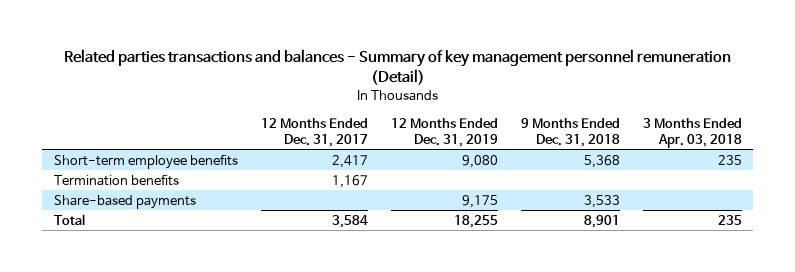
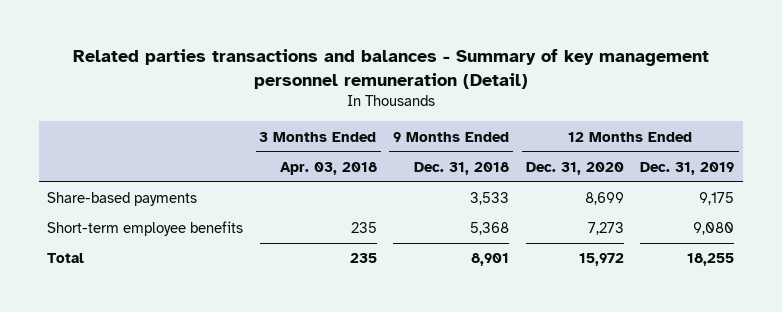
- | 12 Months Ended Dec. 31, 2017 | 12 Months Ended Dec. 31, 2019 | 9 Months Ended Dec. 31, 2018 | 3 Months Ended Apr. 03, 2018
+ | 3 Months Ended Apr. 03, 2018 | 9 Months Ended Dec. 31, 2018 | 12 Months Ended Dec. 31, 2020 | 12 Months Ended Dec. 31, 2019
- Termination benefits | 1,167 | | |
moved down: Short-term employee benefits | 235 | 5,368 | 7,273 | 9,080

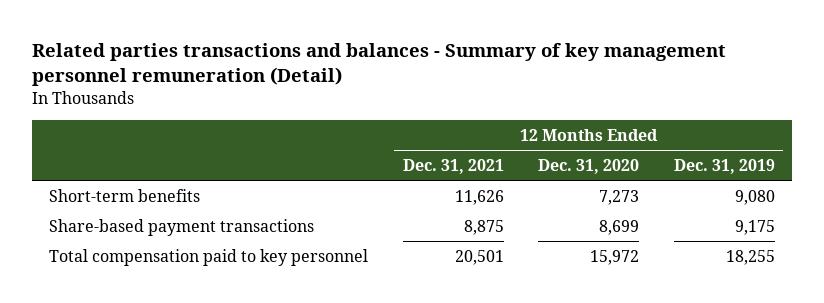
- | 3 Months Ended Apr. 03, 2018 | 9 Months Ended Dec. 31, 2018 | 12 Months Ended Dec. 31, 2020 | 12 Months Ended Dec. 31, 2019
+ | 12 Months Ended Dec. 31, 2021 | 12 Months Ended Dec. 31, 2020 | 12 Months Ended Dec. 31, 2019
- Share-based payments | | 3,533 | 8,699 | 9,175
- Short-term employee benefits | 235 | 5,368 | 7,273 | 9,080
- Total | 235 | 8,901 | 15,972 | 18,255
+ Short-term benefits | 11,626 | 7,273 | 9,080
+ Share-based payment transactions | 8,875 | 8,699 | 9,175
+ Total compensation paid to key personnel | 20,501 | 15,972 | 18,255

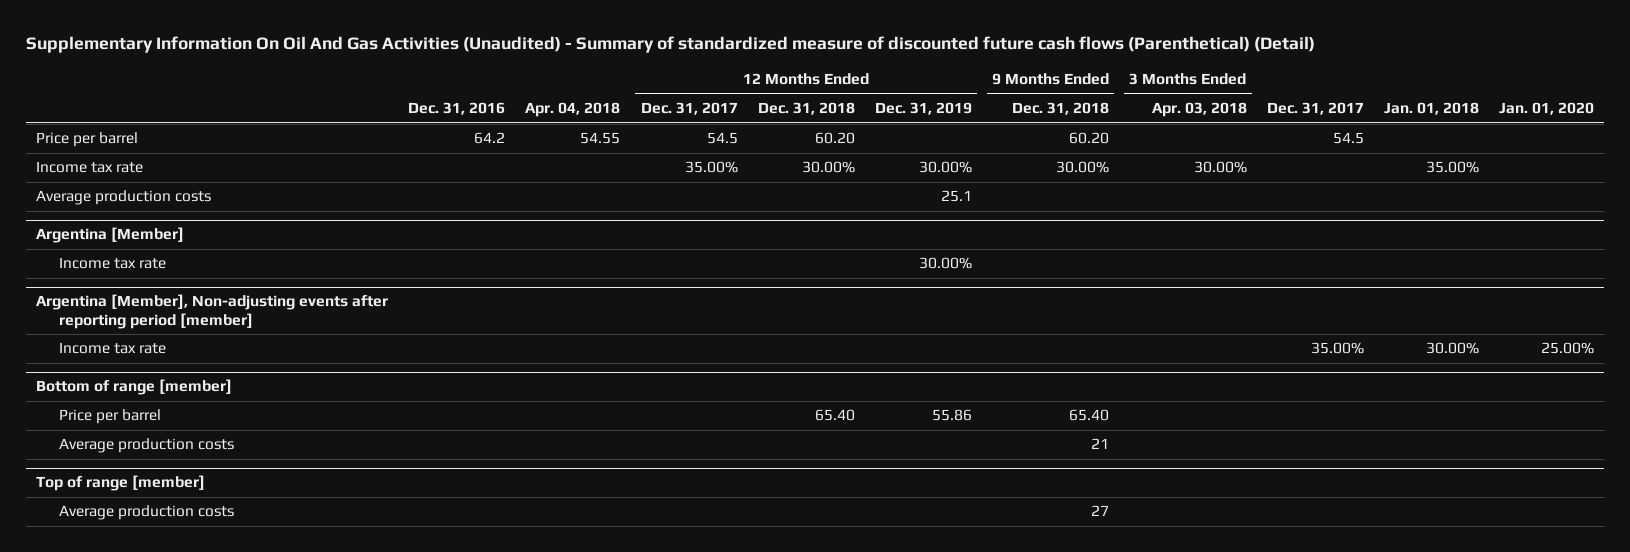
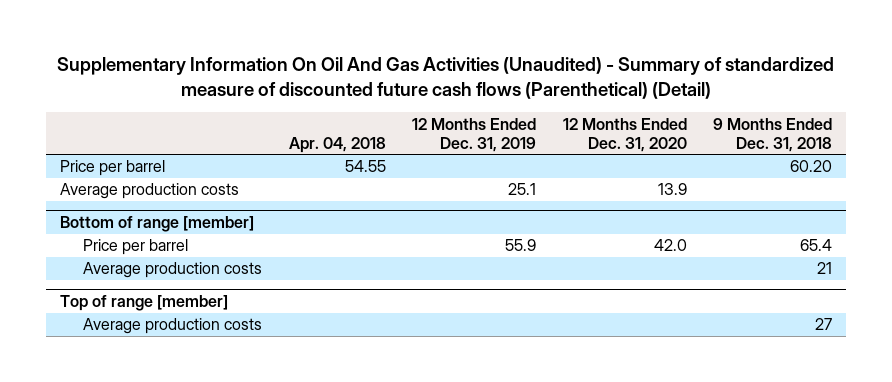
- | Dec. 31, 2016 | Apr. 04, 2018 | 12 Months Ended Dec. 31, 2017 | 12 Months Ended Dec. 31, 2018 | 12 Months Ended Dec. 31, 2019 | 9 Months Ended Dec. 31, 2018 | 3 Months Ended Apr. 03, 2018 | Dec. 31, 2017 | Jan. 01, 2018 | Jan. 01, 2020
+ | Apr. 04, 2018 | 12 Months Ended Dec. 31, 2019 | 12 Months Ended Dec. 31, 2020 | 9 Months Ended Dec. 31, 2018
- Income tax rate | | | 35.00% | 30.00% | 30.00% | 30.00% | 30.00% | | 35.00% |
- Argentina [Member]
- Income tax rate | | | | | 30.00% | | | | |
- Argentina [Member], Non-adjusting events after reporting period [member]
- Income tax rate | | | | | | | | 35.00% | 30.00% | 25.00%
@ Bottom of range [member]
- Price per barrel | | | | 65.40 | 55.86 | 65.40 | | | |
+ Price per barrel | | 55.9 | 42.0 | 65.4

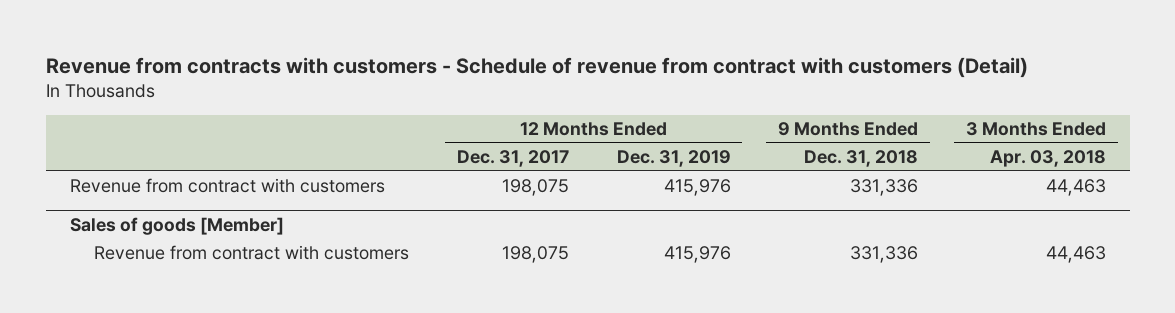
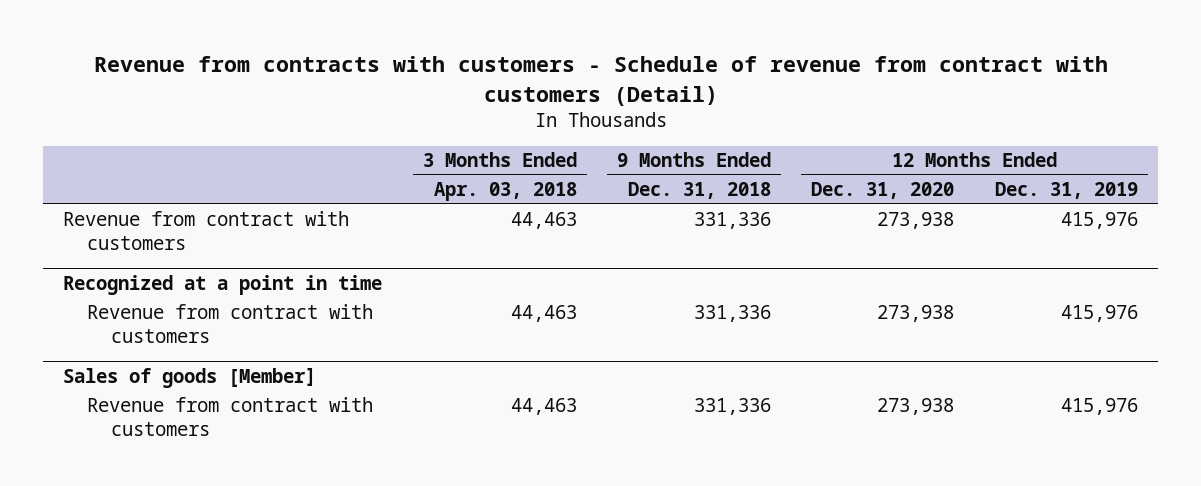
- | 12 Months Ended Dec. 31, 2017 | 12 Months Ended Dec. 31, 2019 | 9 Months Ended Dec. 31, 2018 | 3 Months Ended Apr. 03, 2018
+ | 3 Months Ended Apr. 03, 2018 | 9 Months Ended Dec. 31, 2018 | 12 Months Ended Dec. 31, 2020 | 12 Months Ended Dec. 31, 2019
+ Recognized at a point in time
+ Revenue from contract with customers | 44,463 | 331,336 | 273,938 | 415,976

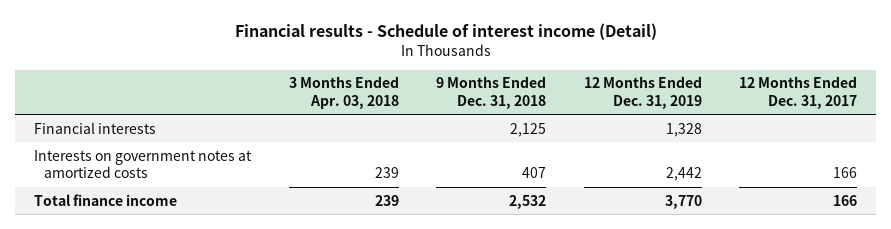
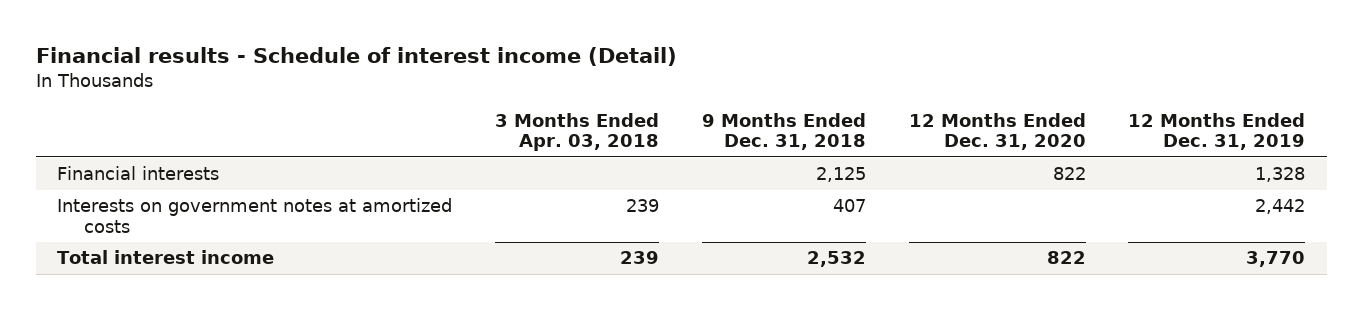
- | 3 Months Ended Apr. 03, 2018 | 9 Months Ended Dec. 31, 2018 | 12 Months Ended Dec. 31, 2019 | 12 Months Ended Dec. 31, 2017
+ | 3 Months Ended Apr. 03, 2018 | 9 Months Ended Dec. 31, 2018 | 12 Months Ended Dec. 31, 2020 | 12 Months Ended Dec. 31, 2019
- Total finance income | 239 | 2,532 | 3,770 | 166
+ Total interest income | 239 | 2,532 | 822 | 3,770

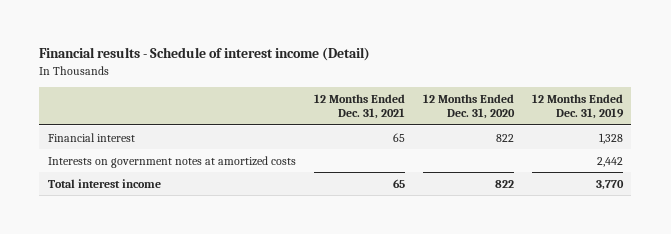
- | 3 Months Ended Apr. 03, 2018 | 9 Months Ended Dec. 31, 2018 | 12 Months Ended Dec. 31, 2020 | 12 Months Ended Dec. 31, 2019
+ | 12 Months Ended Dec. 31, 2021 | 12 Months Ended Dec. 31, 2020 | 12 Months Ended Dec. 31, 2019
- Financial interests | | 2,125 | 822 | 1,328
+ Financial interest | 65 | 822 | 1,328

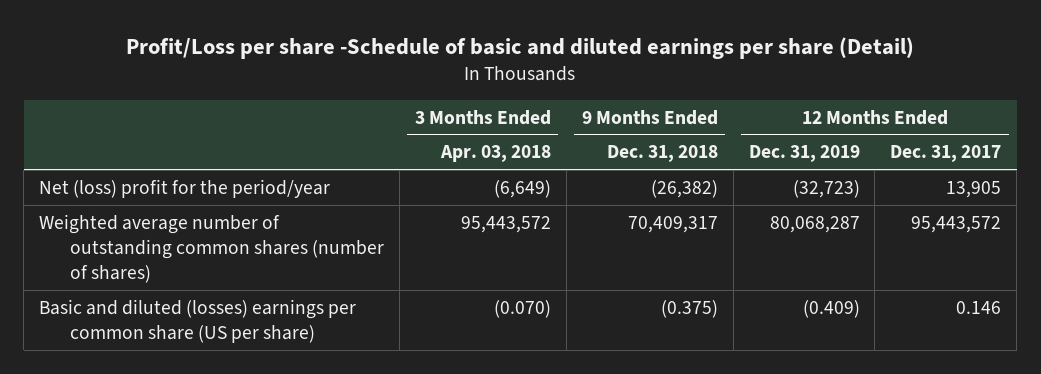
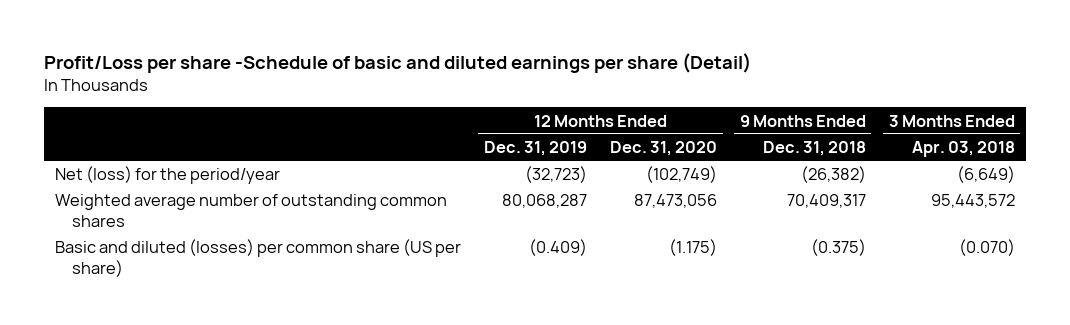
- | 3 Months Ended Apr. 03, 2018 | 9 Months Ended Dec. 31, 2018 | 12 Months Ended Dec. 31, 2019 | 12 Months Ended Dec. 31, 2017
+ | 12 Months Ended Dec. 31, 2019 | 12 Months Ended Dec. 31, 2020 | 9 Months Ended Dec. 31, 2018 | 3 Months Ended Apr. 03, 2018
- Net (loss) profit for the period/year | (6,649) | (26,382) | (32,723) | 13,905
- Weighted average number of outstanding common shares (number of shares) | 95,443,572 | 70,409,317 | 80,068,287 | 95,443,572
- Basic and diluted (losses) earnings per common share (US per share) | (0.070) | (0.375) | (0.409) | 0.146
+ Net (loss) for the period/year | (32,723) | (102,749) | (26,382) | (6,649)
+ Weighted average number of outstanding common shares | 80,068,287 | 87,473,056 | 70,409,317 | 95,443,572
+ Basic and diluted (losses) per common share (US per share) | (0.409) | (1.175) | (0.375) | (0.070)

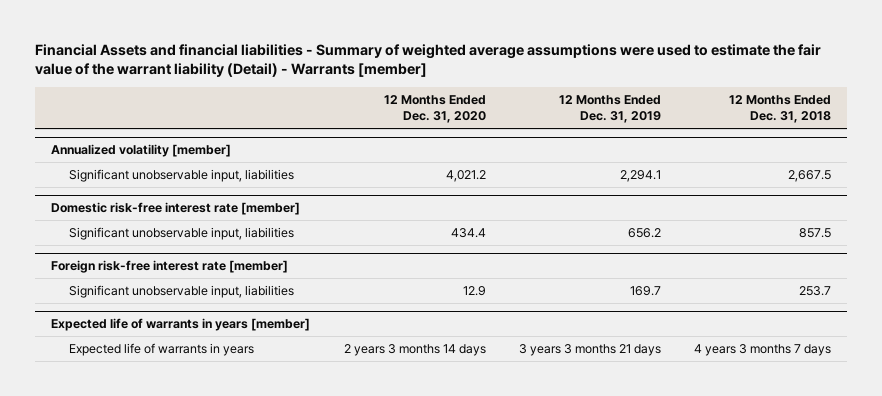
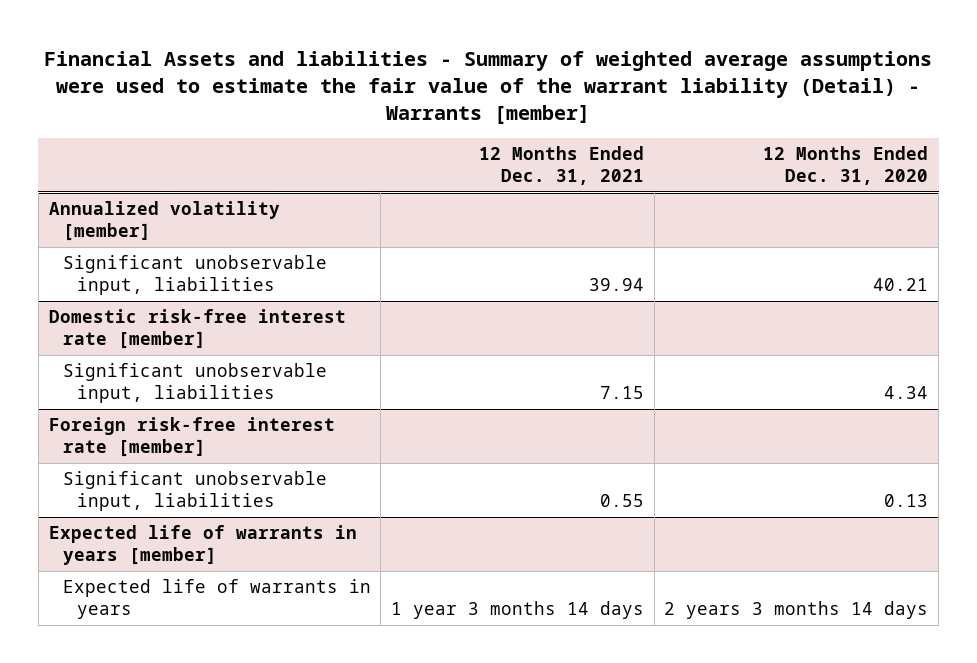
- Financial Assets and financial liabilities - Summary of weighted average assumptions were used to estimate the fair value of the warrant liability (Detail) - Warrants [member]
+ Financial Assets and liabilities - Summary of weighted average assumptions were used to estimate the fair value of the warrant liability (Detail) - Warrants [member]
- | 12 Months Ended Dec. 31, 2020 | 12 Months Ended Dec. 31, 2019 | 12 Months Ended Dec. 31, 2018
+ | 12 Months Ended Dec. 31, 2021 | 12 Months Ended Dec. 31, 2020
@ Annualized volatility [member]
- Significant unobservable input, liabilities | 4,021.2 | 2,294.1 | 2,667.5
+ Significant unobservable input, liabilities | 39.94 | 40.21
@ Domestic risk-free interest rate [member]
- Significant unobservable input, liabilities | 434.4 | 656.2 | 857.5
+ Significant unobservable input, liabilities | 7.15 | 4.34
@ Foreign risk-free interest rate [member]
- Significant unobservable input, liabilities | 12.9 | 169.7 | 253.7
+ Significant unobservable input, liabilities | 0.55 | 0.13

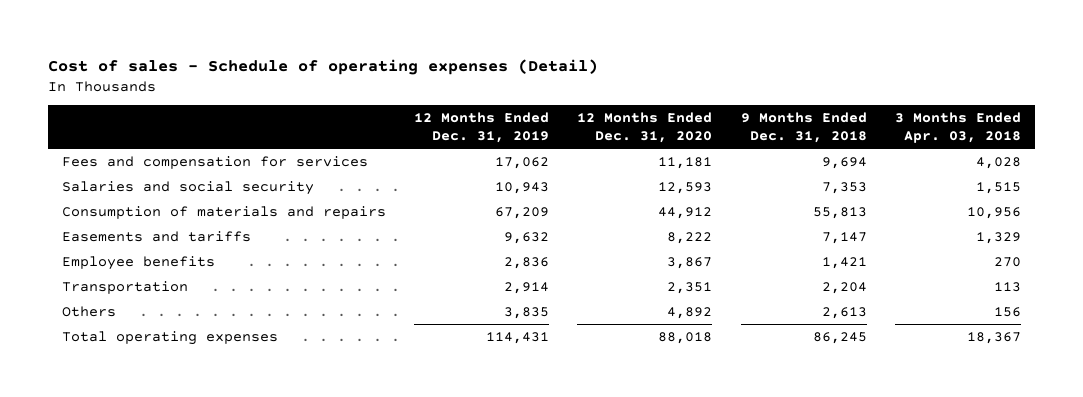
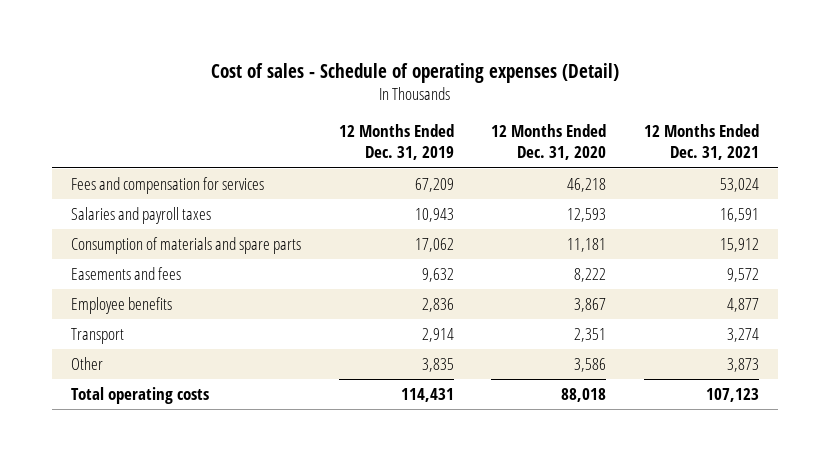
- | 12 Months Ended Dec. 31, 2019 | 12 Months Ended Dec. 31, 2020 | 9 Months Ended Dec. 31, 2018 | 3 Months Ended Apr. 03, 2018
+ | 12 Months Ended Dec. 31, 2019 | 12 Months Ended Dec. 31, 2020 | 12 Months Ended Dec. 31, 2021
- Fees and compensation for services | 17,062 | 11,181 | 9,694 | 4,028
- Salaries and social security | 10,943 | 12,593 | 7,353 | 1,515
- Consumption of materials and repairs | 67,209 | 44,912 | 55,813 | 10,956
- Easements and tariffs | 9,632 | 8,222 | 7,147 | 1,329
+ Fees and compensation for services | 67,209 | 46,218 | 53,024
+ Salaries and payroll taxes | 10,943 | 12,593 | 16,591
+ Consumption of materials and spare parts | 17,062 | 11,181 | 15,912
+ Easements and fees | 9,632 | 8,222 | 9,572
- Transportation | 2,914 | 2,351 | 2,204 | 113
- Others | 3,835 | 4,892 | 2,613 | 156
- Total operating expenses | 114,431 | 88,018 | 86,245 | 18,367
+ Transport | 2,914 | 2,351 | 3,274
+ Other | 3,835 | 3,586 | 3,873
+ Total operating costs | 114,431 | 88,018 | 107,123

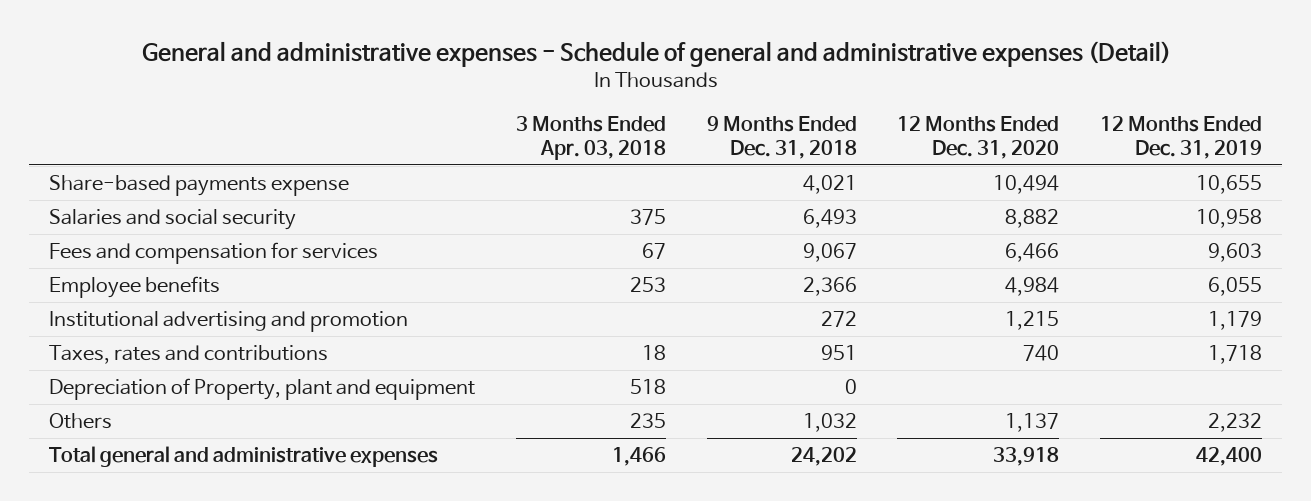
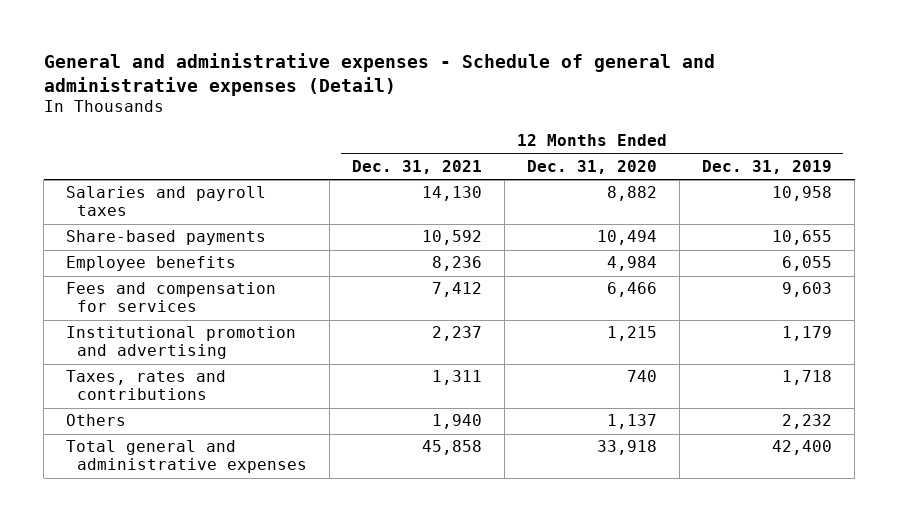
- | 3 Months Ended Apr. 03, 2018 | 9 Months Ended Dec. 31, 2018 | 12 Months Ended Dec. 31, 2020 | 12 Months Ended Dec. 31, 2019
+ | 12 Months Ended Dec. 31, 2021 | 12 Months Ended Dec. 31, 2020 | 12 Months Ended Dec. 31, 2019
- Share-based payments expense | | 4,021 | 10,494 | 10,655
- Salaries and social security | 375 | 6,493 | 8,882 | 10,958
+ Salaries and payroll taxes | 14,130 | 8,882 | 10,958
+ Share-based payments | 10,592 | 10,494 | 10,655
- Institutional advertising and promotion | | 272 | 1,215 | 1,179
moved down: Fees and compensation for services | 7,412 | 6,466 | 9,603
+ Institutional promotion and advertising | 2,237 | 1,215 | 1,179
- Depreciation of Property, plant and equipment | 518 | 0 | |

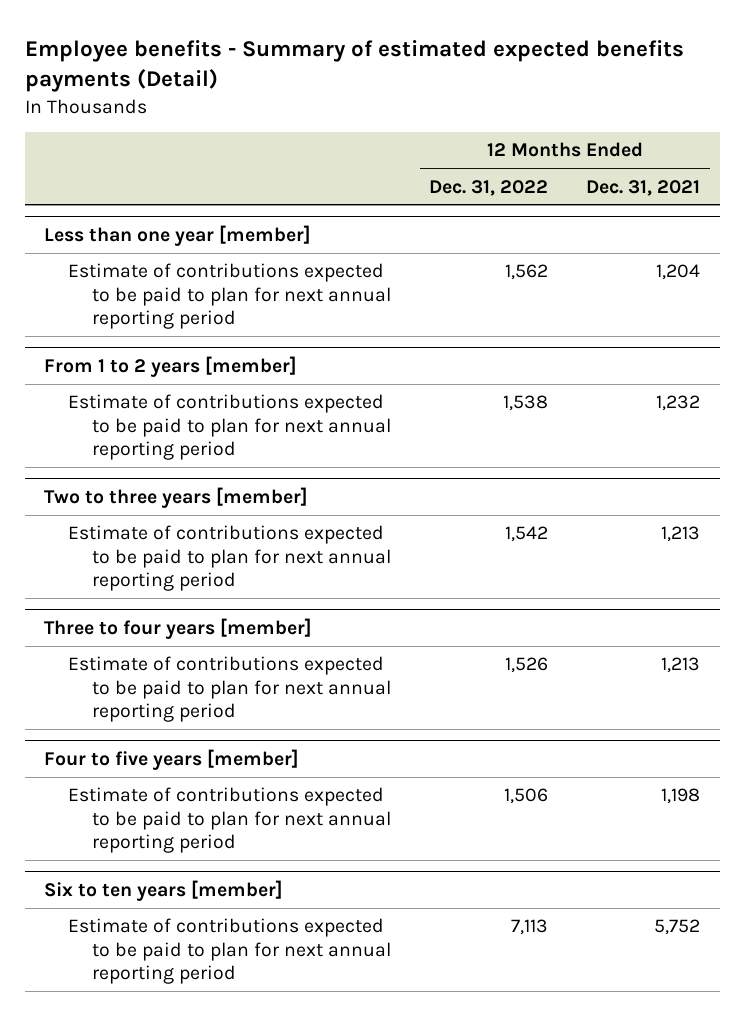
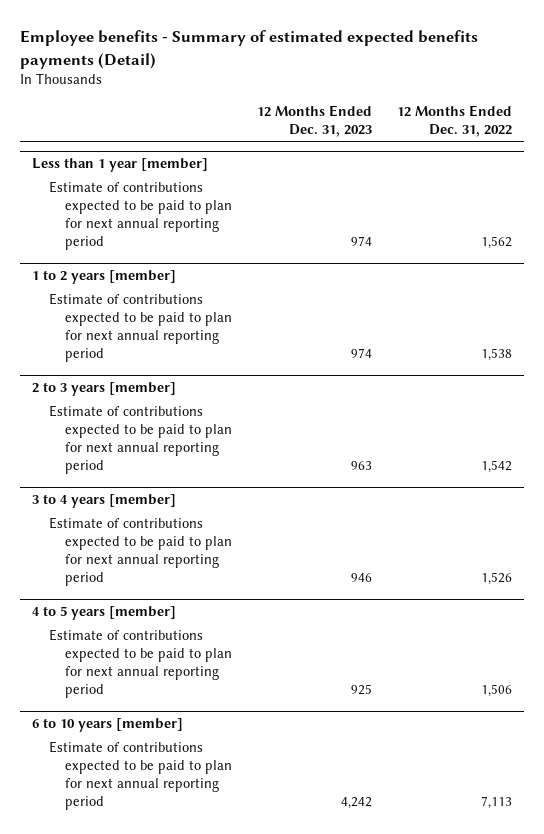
- | 12 Months Ended Dec. 31, 2022 | 12 Months Ended Dec. 31, 2021
+ | 12 Months Ended Dec. 31, 2023 | 12 Months Ended Dec. 31, 2022
- Less than one year [member]
+ Less than 1 year [member]
- From 1 to 2 years [member]
+ 1 to 2 years [member]
- Two to three years [member]
+ 2 to 3 years [member]
- Three to four years [member]
+ 3 to 4 years [member]
- Four to five years [member]
+ 4 to 5 years [member]
- Six to ten years [member]
+ 6 to 10 years [member]

